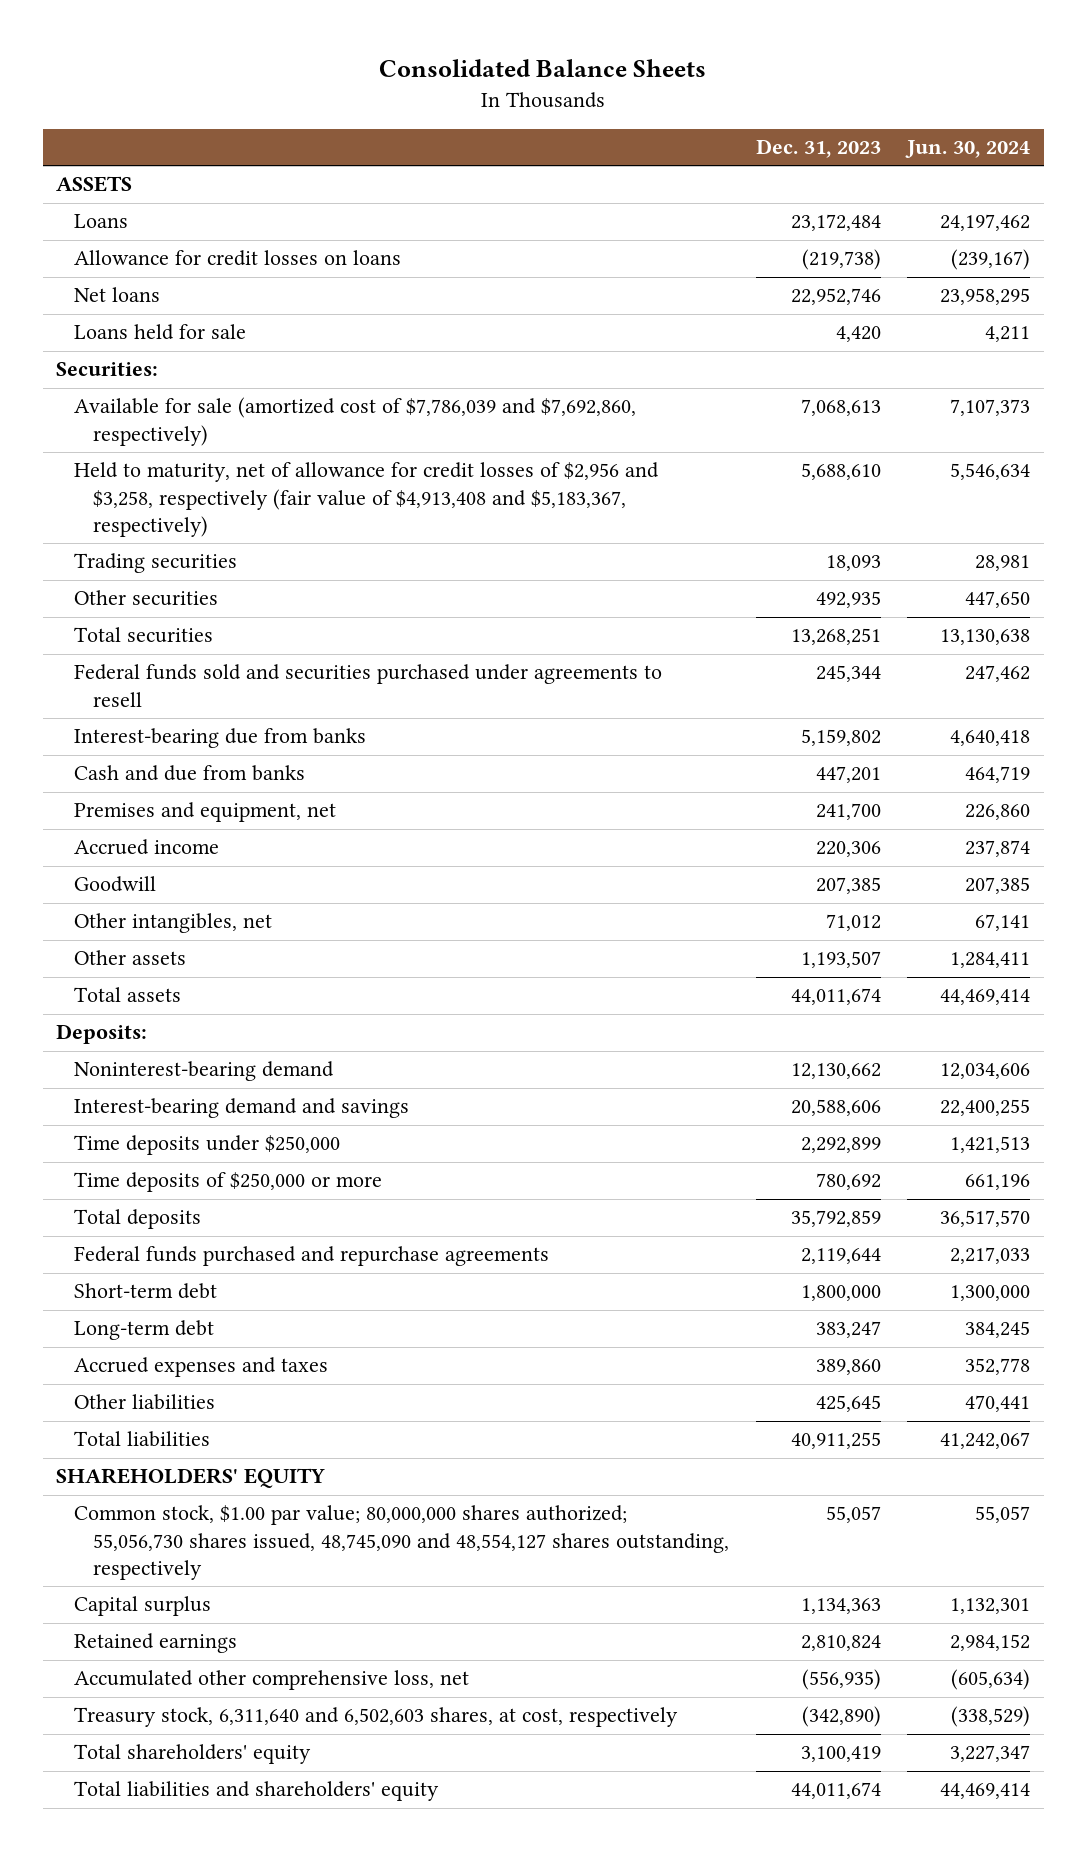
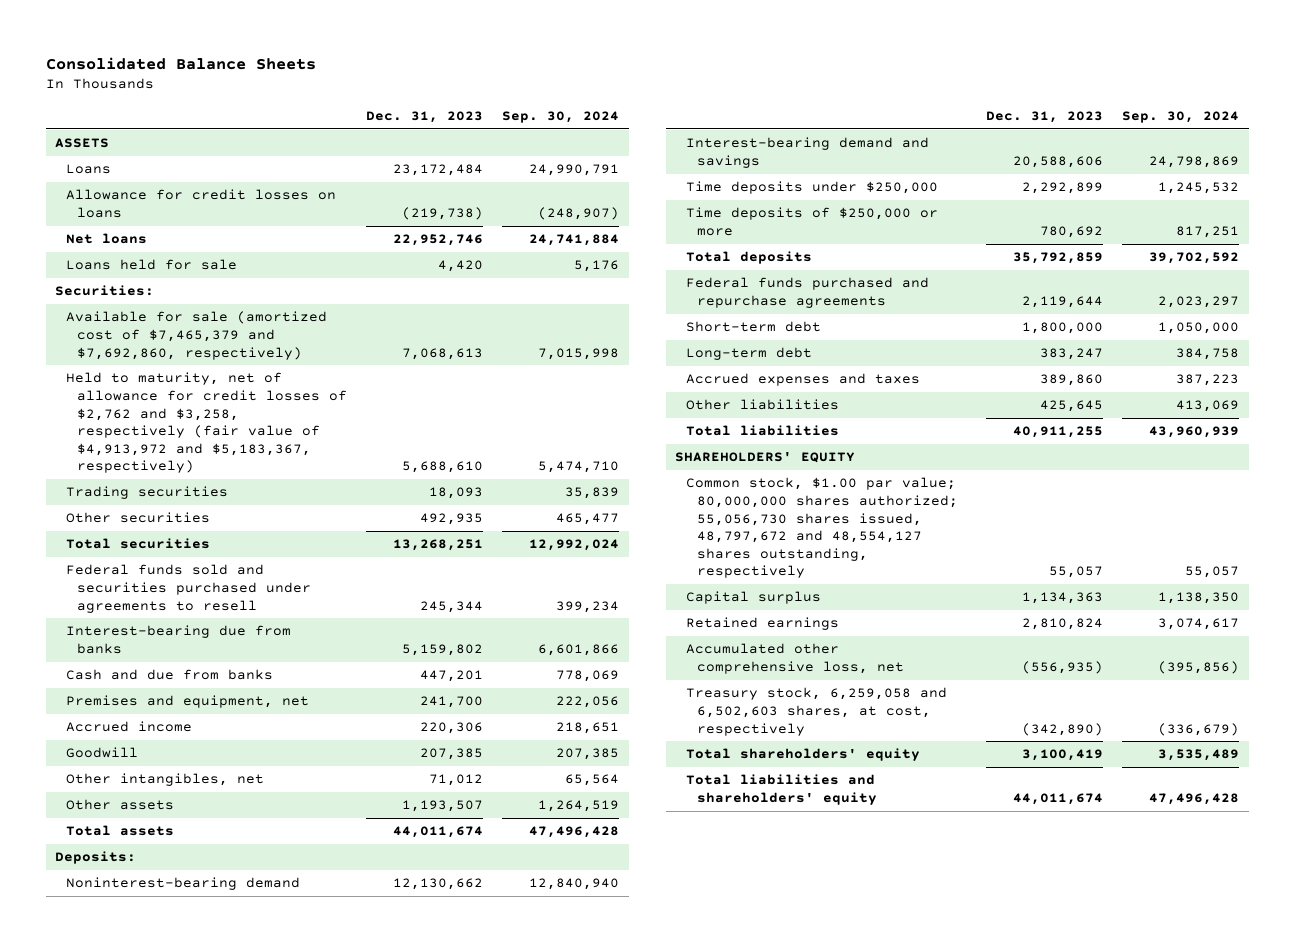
- | Dec. 31, 2023 | Jun. 30, 2024
+ | Dec. 31, 2023 | Sep. 30, 2024
- Available for sale (amortized cost of $7,786,039 and $7,692,860, respectively) | 7,068,613 | 7,107,373
- Held to maturity, net of allowance for credit losses of $2,956 and $3,258, respectively (fair value of $4,913,408 and $5,183,367, respectively) | 5,688,610 | 5,546,634
+ Available for sale (amortized cost of $7,465,379 and $7,692,860, respectively) | 7,068,613 | 7,015,998
+ Held to maturity, net of allowance for credit losses of $2,762 and $3,258, respectively (fair value of $4,913,972 and $5,183,367, respectively) | 5,688,610 | 5,474,710
- Common stock, $1.00 par value; 80,000,000 shares authorized; 55,056,730 shares issued, 48,745,090 and 48,554,127 shares outstanding, respectively | 55,057 | 55,057
+ Common stock, $1.00 par value; 80,000,000 shares authorized; 55,056,730 shares issued, 48,797,672 and 48,554,127 shares outstanding, respectively | 55,057 | 55,057
- Treasury stock, 6,311,640 and 6,502,603 shares, at cost, respectively | (342,890) | (338,529)
+ Treasury stock, 6,259,058 and 6,502,603 shares, at cost, respectively | (342,890) | (336,679)

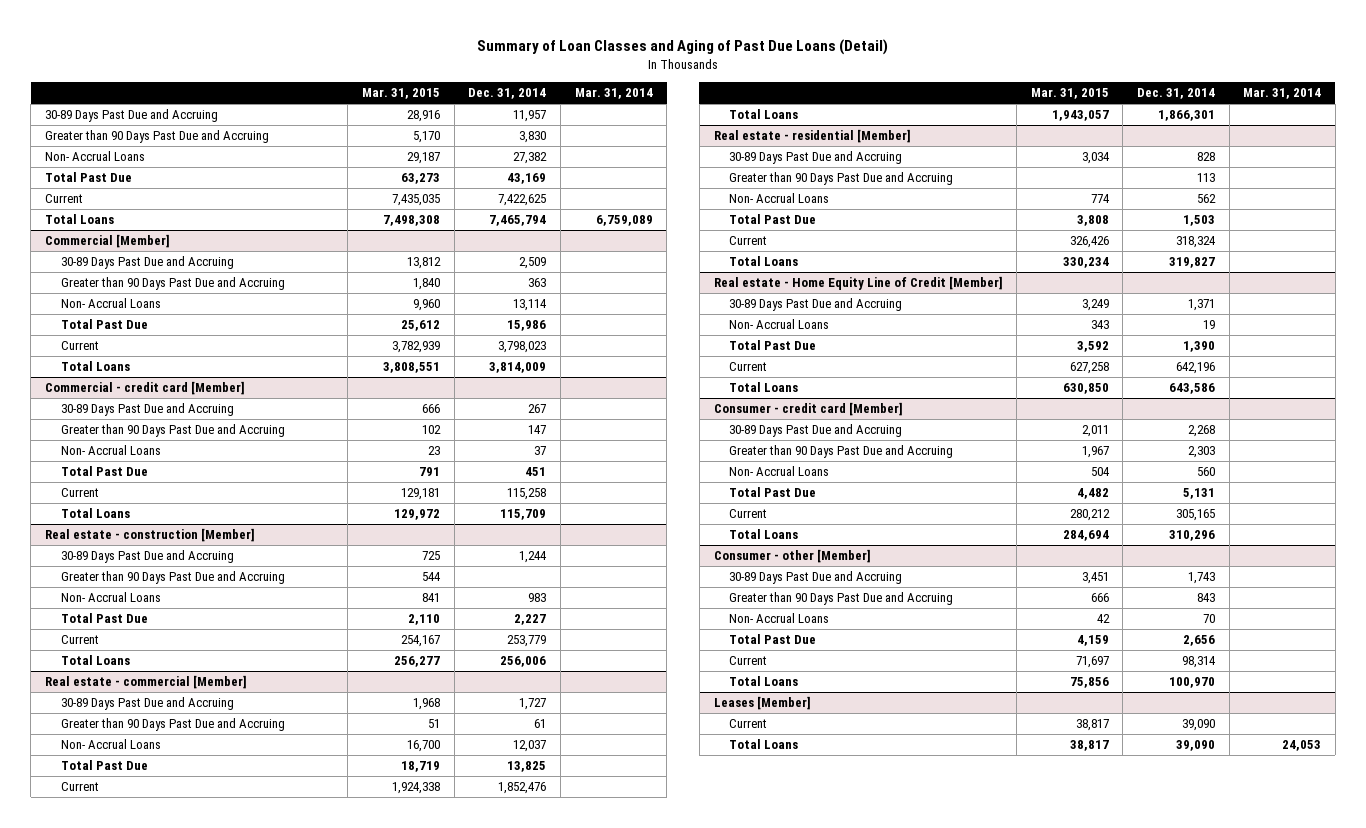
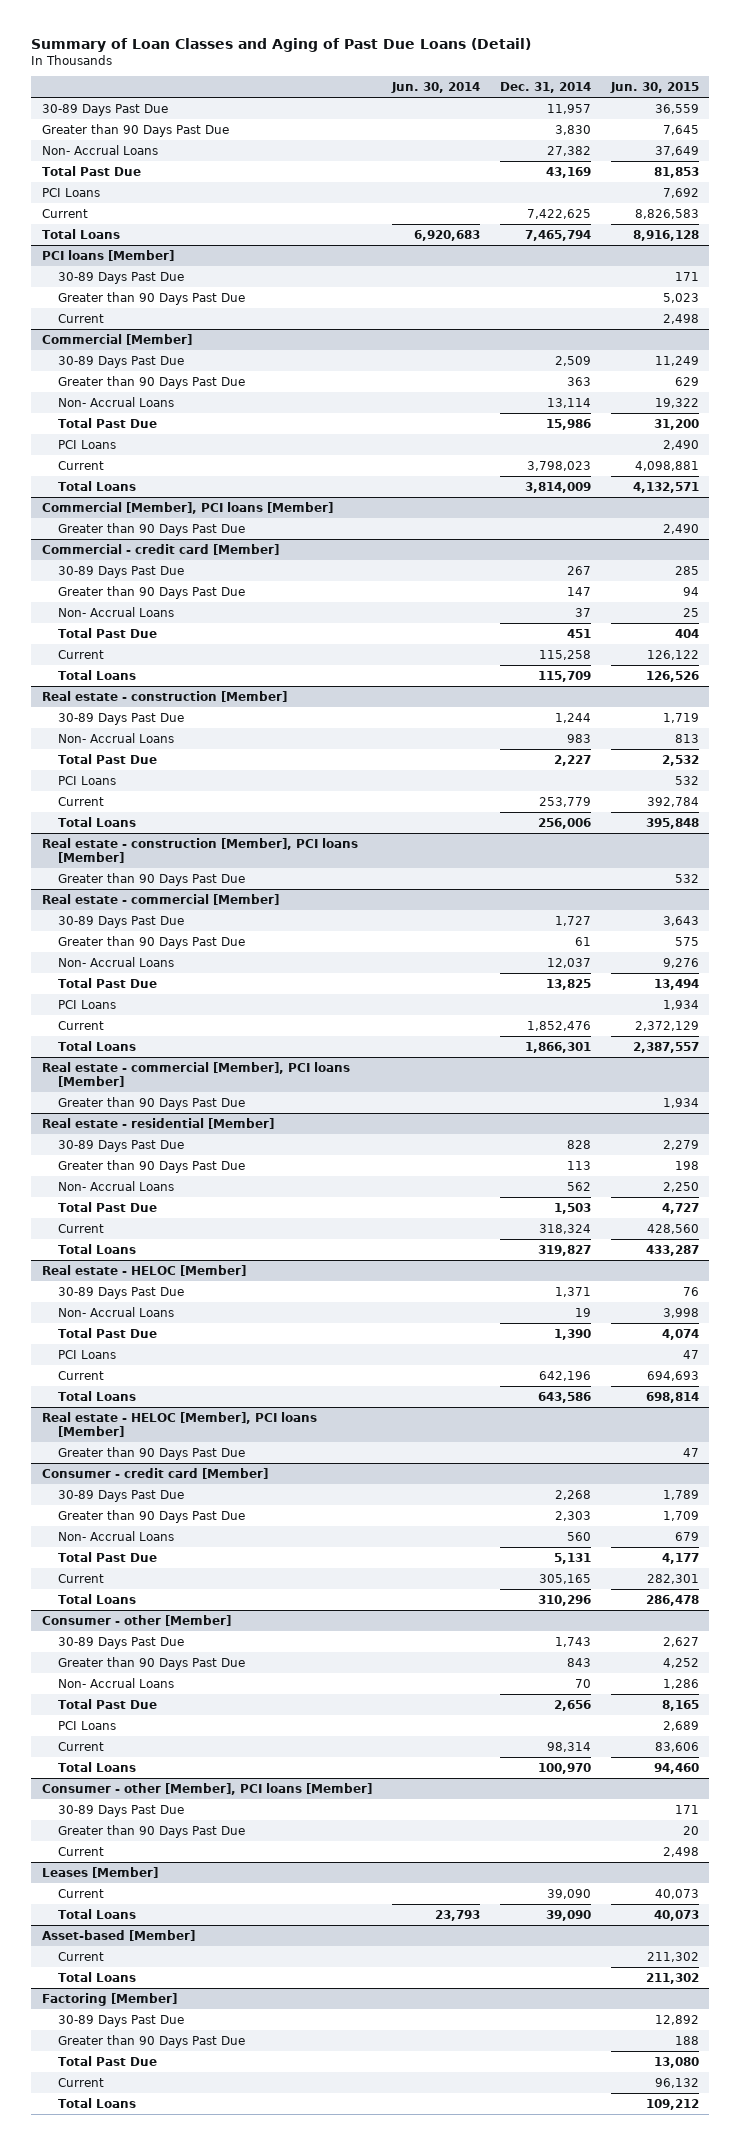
- | Mar. 31, 2015 | Dec. 31, 2014 | Mar. 31, 2014
+ | Jun. 30, 2014 | Dec. 31, 2014 | Jun. 30, 2015
- 30-89 Days Past Due and Accruing | 28,916 | 11,957 |
- Greater than 90 Days Past Due and Accruing | 5,170 | 3,830 |
+ 30-89 Days Past Due | | 11,957 | 36,559
+ Greater than 90 Days Past Due | | 3,830 | 7,645
+ PCI Loans | | | 7,692
+ PCI loans [Member]
+ 30-89 Days Past Due | | | 171
+ Greater than 90 Days Past Due | | | 5,023
+ Current | | | 2,498
@ Commercial [Member]
- 30-89 Days Past Due and Accruing | 13,812 | 2,509 |
- Greater than 90 Days Past Due and Accruing | 1,840 | 363 |
+ 30-89 Days Past Due | | 2,509 | 11,249
+ Greater than 90 Days Past Due | | 363 | 629
+ PCI Loans | | | 2,490
+ Commercial [Member], PCI loans [Member]
+ Greater than 90 Days Past Due | | | 2,490
@ Commercial - credit card [Member]
- 30-89 Days Past Due and Accruing | 666 | 267 |
- Greater than 90 Days Past Due and Accruing | 102 | 147 |
+ 30-89 Days Past Due | | 267 | 285
+ Greater than 90 Days Past Due | | 147 | 94
@ Real estate - construction [Member]
- 30-89 Days Past Due and Accruing | 725 | 1,244 |
- Greater than 90 Days Past Due and Accruing | 544 | |
+ 30-89 Days Past Due | | 1,244 | 1,719
+ PCI Loans | | | 532
+ Real estate - construction [Member], PCI loans [Member]
+ Greater than 90 Days Past Due | | | 532
@ Real estate - commercial [Member]
- 30-89 Days Past Due and Accruing | 1,968 | 1,727 |
- Greater than 90 Days Past Due and Accruing | 51 | 61 |
+ 30-89 Days Past Due | | 1,727 | 3,643
+ Greater than 90 Days Past Due | | 61 | 575
+ PCI Loans | | | 1,934
+ Real estate - commercial [Member], PCI loans [Member]
+ Greater than 90 Days Past Due | | | 1,934
@ Real estate - residential [Member]
- 30-89 Days Past Due and Accruing | 3,034 | 828 |
- Greater than 90 Days Past Due and Accruing | | 113 |
+ 30-89 Days Past Due | | 828 | 2,279
+ Greater than 90 Days Past Due | | 113 | 198
- Real estate - Home Equity Line of Credit [Member]
- 30-89 Days Past Due and Accruing | 3,249 | 1,371 |
+ Real estate - HELOC [Member]
+ 30-89 Days Past Due | | 1,371 | 76
+ PCI Loans | | | 47
+ Real estate - HELOC [Member], PCI loans [Member]
+ Greater than 90 Days Past Due | | | 47
@ Consumer - credit card [Member]
- 30-89 Days Past Due and Accruing | 2,011 | 2,268 |
- Greater than 90 Days Past Due and Accruing | 1,967 | 2,303 |
+ 30-89 Days Past Due | | 2,268 | 1,789
+ Greater than 90 Days Past Due | | 2,303 | 1,709
@ Consumer - other [Member]
- 30-89 Days Past Due and Accruing | 3,451 | 1,743 |
- Greater than 90 Days Past Due and Accruing | 666 | 843 |
+ 30-89 Days Past Due | | 1,743 | 2,627
+ Greater than 90 Days Past Due | | 843 | 4,252
+ PCI Loans | | | 2,689
+ Consumer - other [Member], PCI loans [Member]
+ 30-89 Days Past Due | | | 171
+ Greater than 90 Days Past Due | | | 20
+ Current | | | 2,498
+ Asset-based [Member]
+ Current | | | 211,302
+ Total Loans | | | 211,302
+ Factoring [Member]
+ 30-89 Days Past Due | | | 12,892
+ Greater than 90 Days Past Due | | | 188
+ Total Past Due | | | 13,080
+ Current | | | 96,132
+ Total Loans | | | 109,212

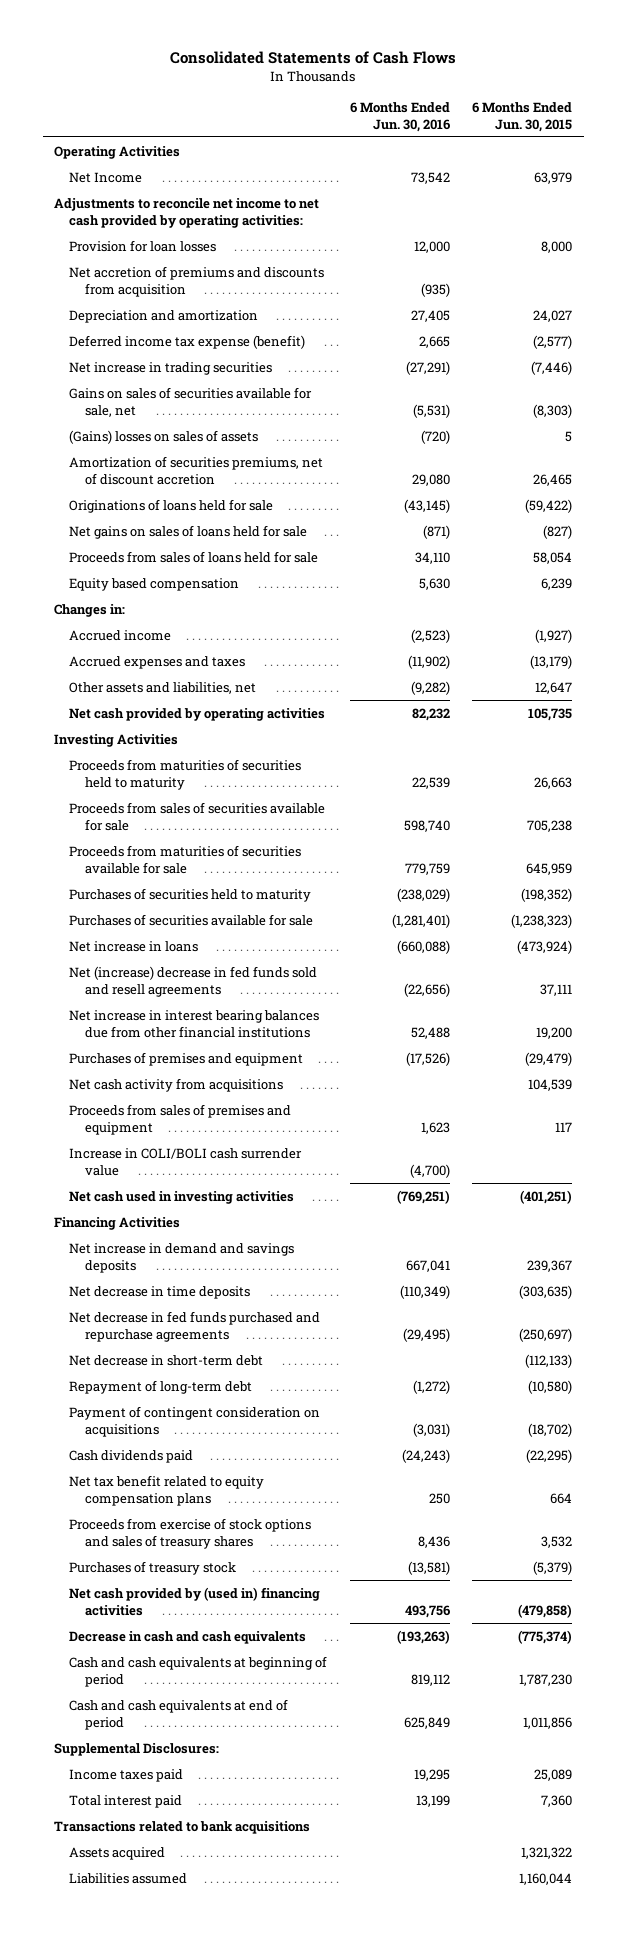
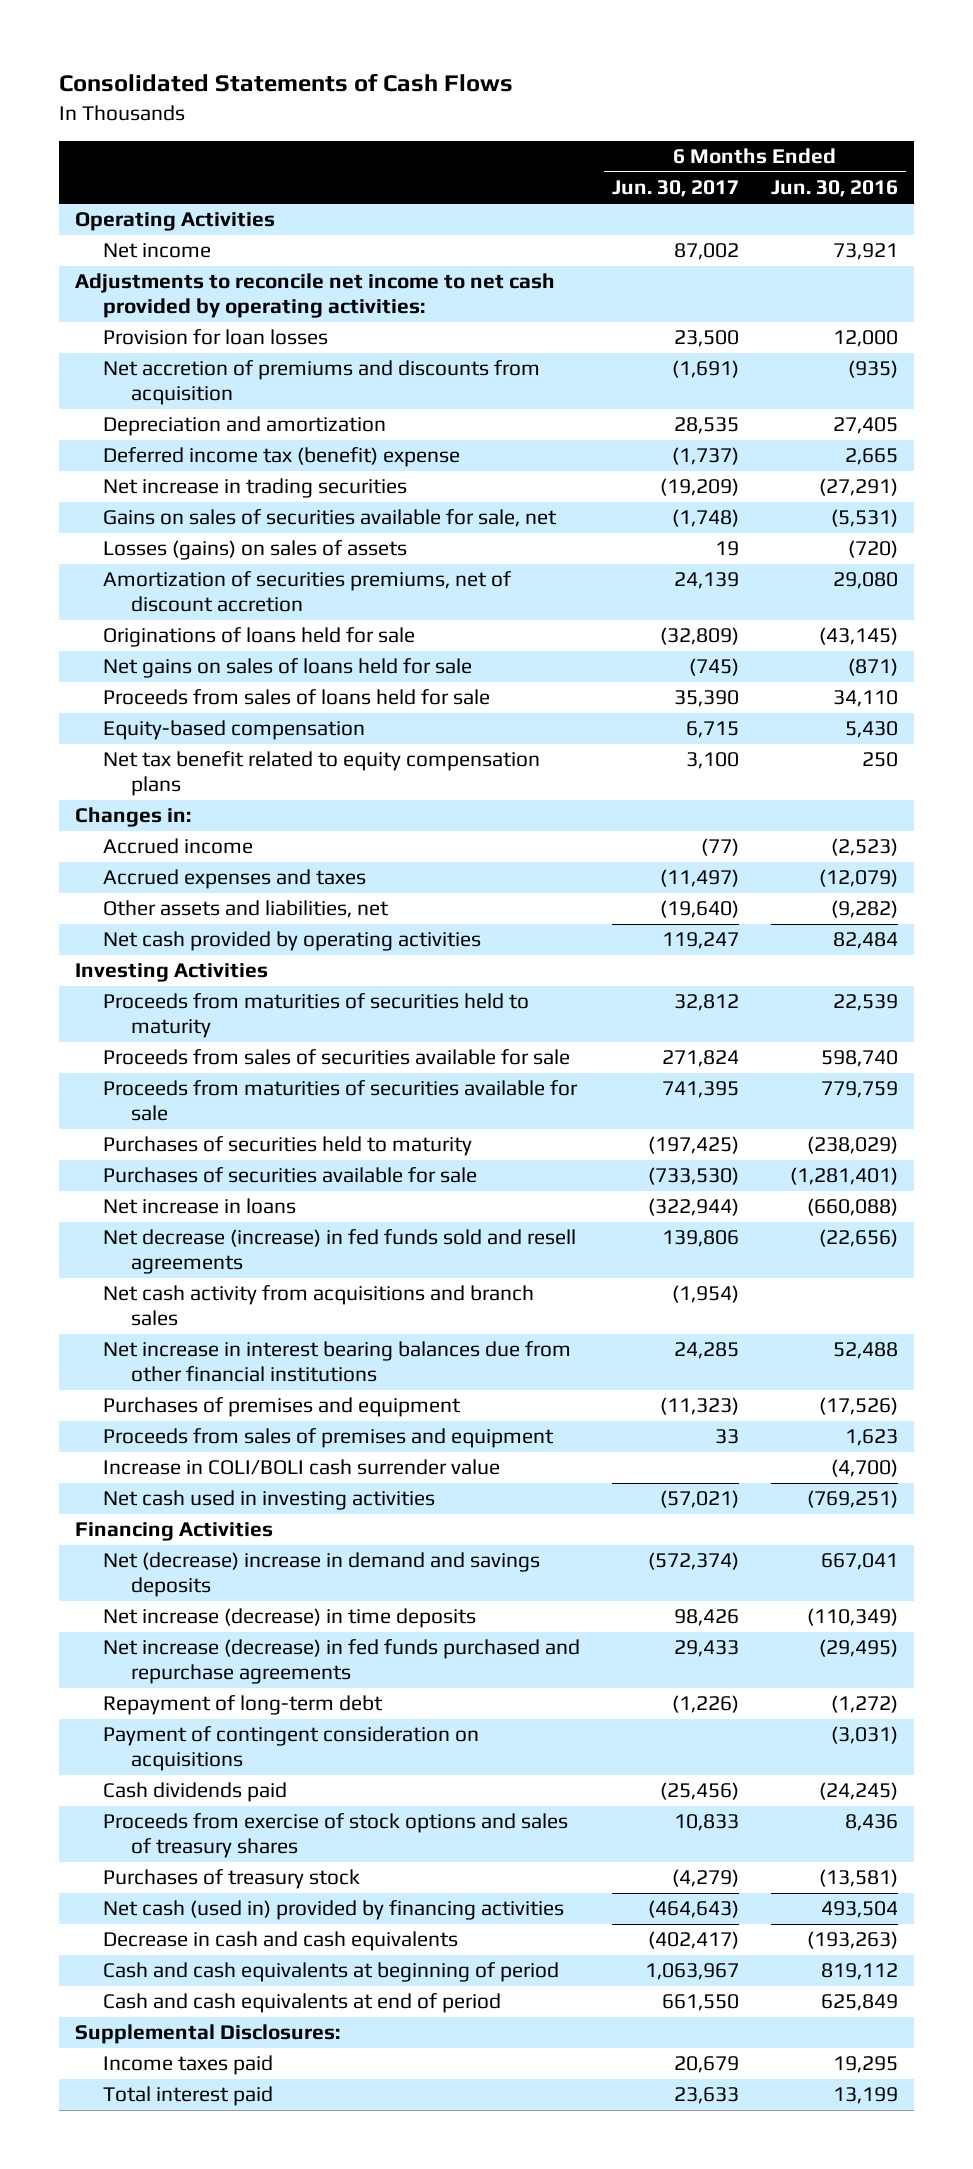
- | 6 Months Ended Jun. 30, 2016 | 6 Months Ended Jun. 30, 2015
+ | 6 Months Ended Jun. 30, 2017 | 6 Months Ended Jun. 30, 2016
- Net Income | 73,542 | 63,979
+ Net income | 87,002 | 73,921
- Deferred income tax expense (benefit) | 2,665 | (2,577)
+ Deferred income tax (benefit) expense | (1,737) | 2,665
- (Gains) losses on sales of assets | (720) | 5
+ Losses (gains) on sales of assets | 19 | (720)
- Equity based compensation | 5,630 | 6,239
+ Equity-based compensation | 6,715 | 5,430
moved up: Net tax benefit related to equity compensation plans | 3,100 | 250
- Accrued expenses and taxes | (11,902) | (13,179)
+ Accrued expenses and taxes | (11,497) | (12,079)
- Net cash provided by operating activities | 82,232 | 105,735
+ Net cash provided by operating activities | 119,247 | 82,484
- Net (increase) decrease in fed funds sold and resell agreements | (22,656) | 37,111
+ Net decrease (increase) in fed funds sold and resell agreements | 139,806 | (22,656)
+ Net cash activity from acquisitions and branch sales | (1,954) |
- Net cash activity from acquisitions | | 104,539
- Net increase in demand and savings deposits | 667,041 | 239,367
- Net decrease in time deposits | (110,349) | (303,635)
- Net decrease in fed funds purchased and repurchase agreements | (29,495) | (250,697)
- Net decrease in short-term debt | | (112,133)
+ Net (decrease) increase in demand and savings deposits | (572,374) | 667,041
+ Net increase (decrease) in time deposits | 98,426 | (110,349)
+ Net increase (decrease) in fed funds purchased and repurchase agreements | 29,433 | (29,495)
- Cash dividends paid | (24,243) | (22,295)
+ Cash dividends paid | (25,456) | (24,245)
- Net cash provided by (used in) financing activities | 493,756 | (479,858)
+ Net cash (used in) provided by financing activities | (464,643) | 493,504
- Transactions related to bank acquisitions
- Assets acquired | | 1,321,322
- Liabilities assumed | | 1,160,044

